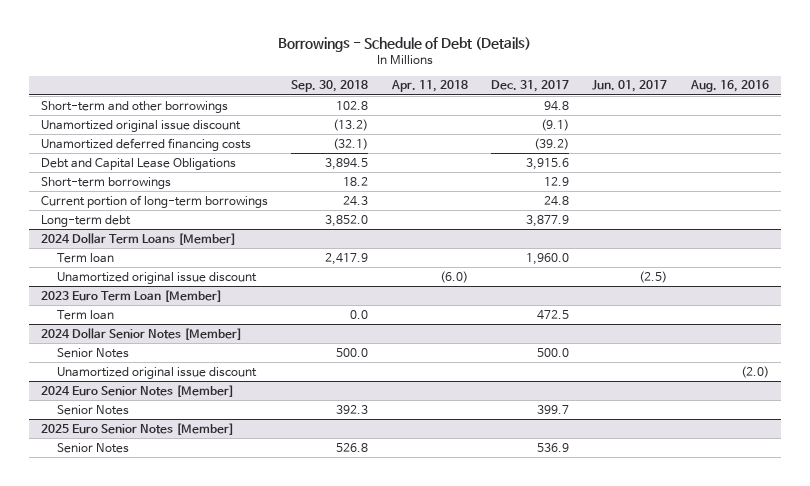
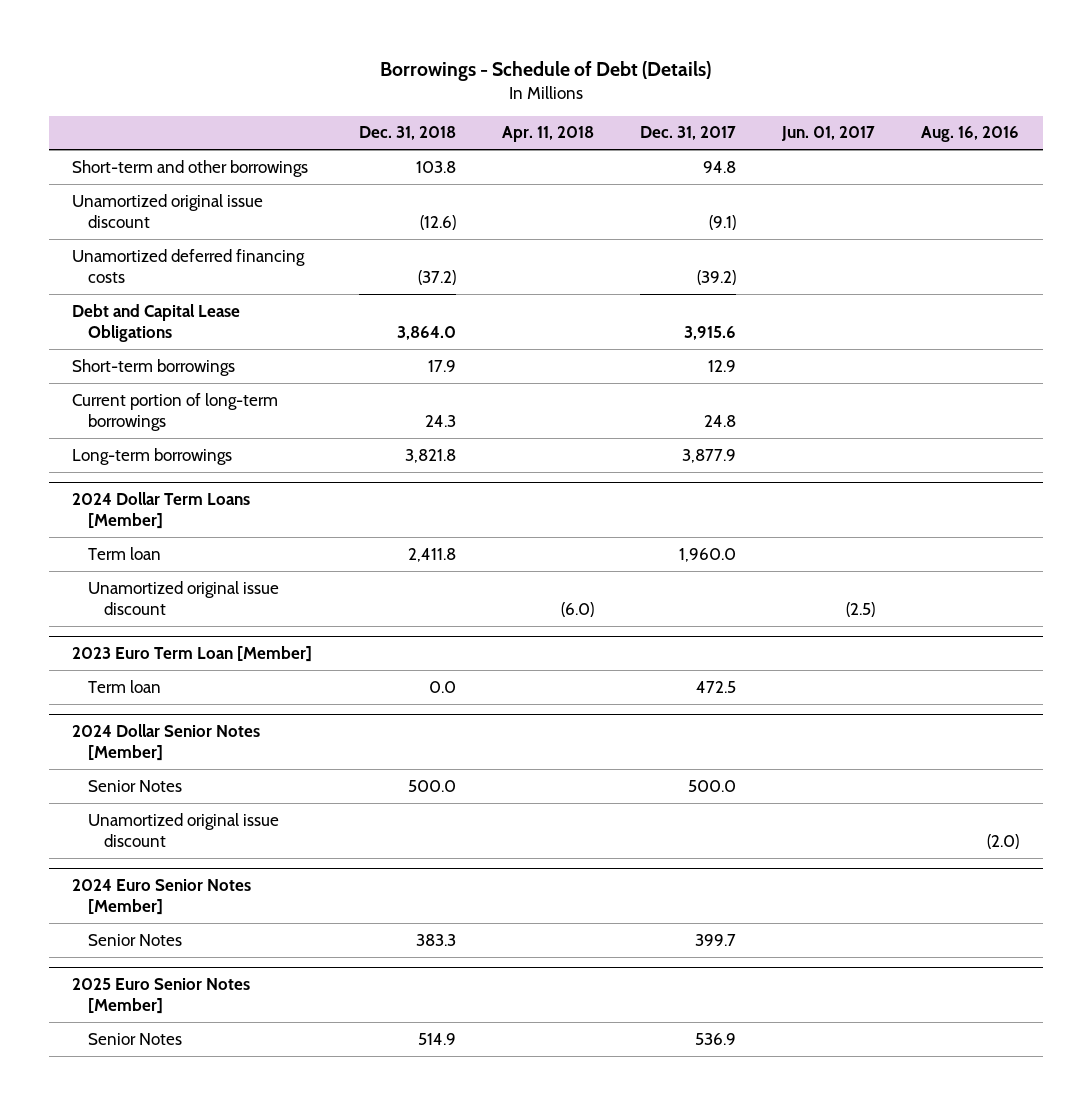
- | Sep. 30, 2018 | Apr. 11, 2018 | Dec. 31, 2017 | Jun. 01, 2017 | Aug. 16, 2016
+ | Dec. 31, 2018 | Apr. 11, 2018 | Dec. 31, 2017 | Jun. 01, 2017 | Aug. 16, 2016
- Long-term debt | 3,852.0 | | 3,877.9 | |
+ Long-term borrowings | 3,821.8 | | 3,877.9 | |

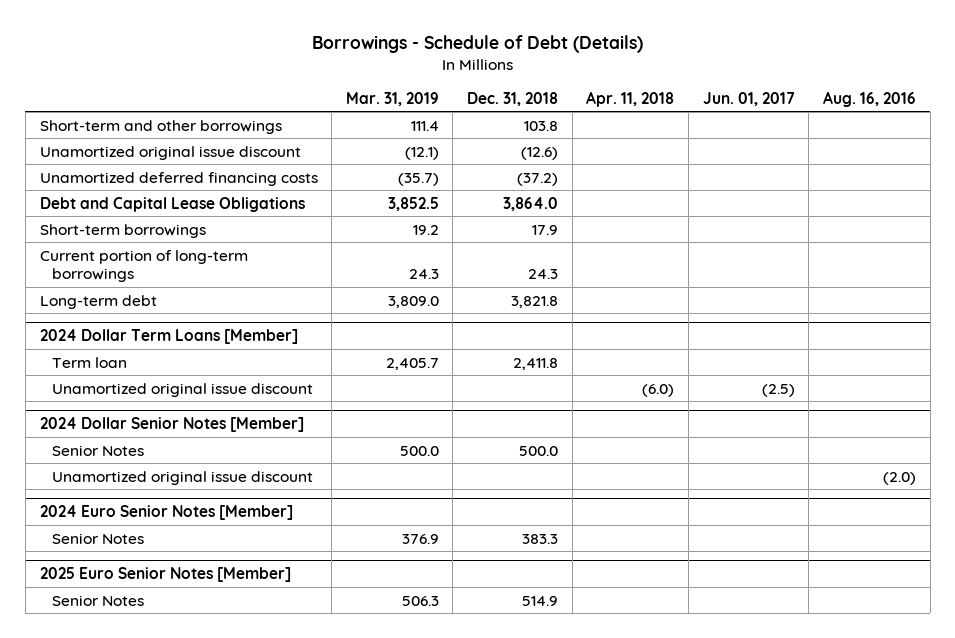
- | Dec. 31, 2018 | Apr. 11, 2018 | Dec. 31, 2017 | Jun. 01, 2017 | Aug. 16, 2016
+ | Mar. 31, 2019 | Dec. 31, 2018 | Apr. 11, 2018 | Jun. 01, 2017 | Aug. 16, 2016
- Long-term borrowings | 3,821.8 | | 3,877.9 | |
+ Long-term debt | 3,809.0 | 3,821.8 | | |
- 2023 Euro Term Loan [Member]
- Term loan | 0.0 | | 472.5 | |

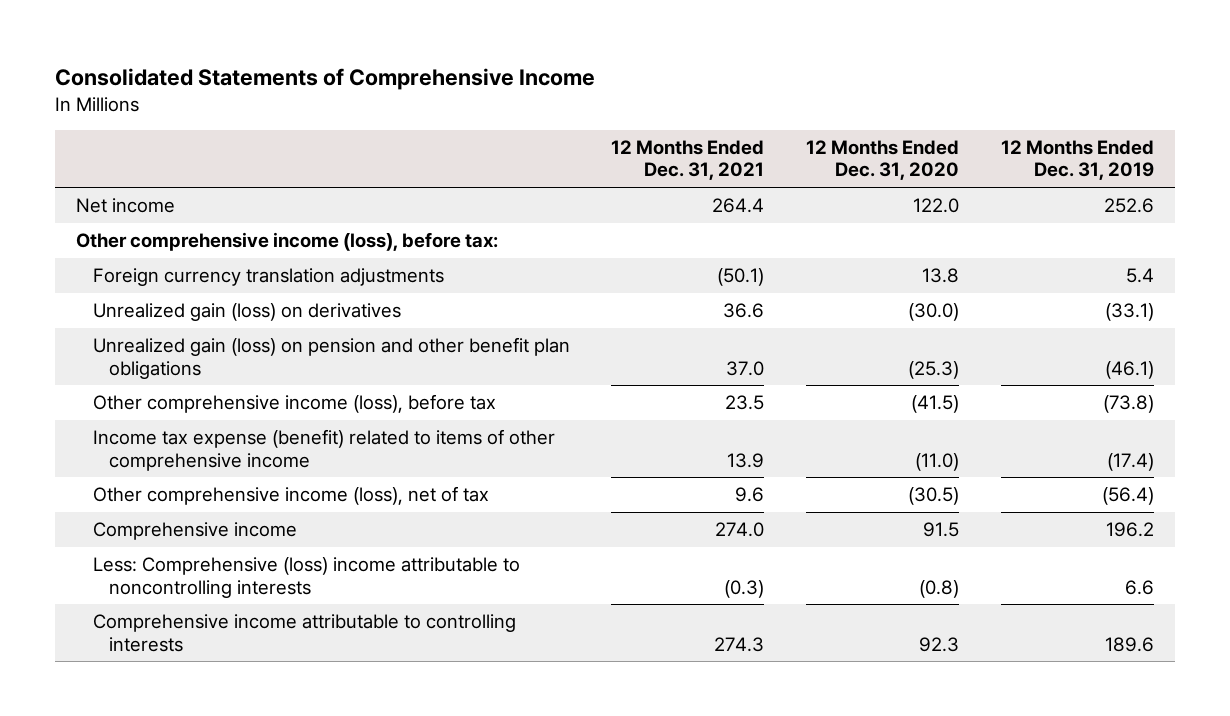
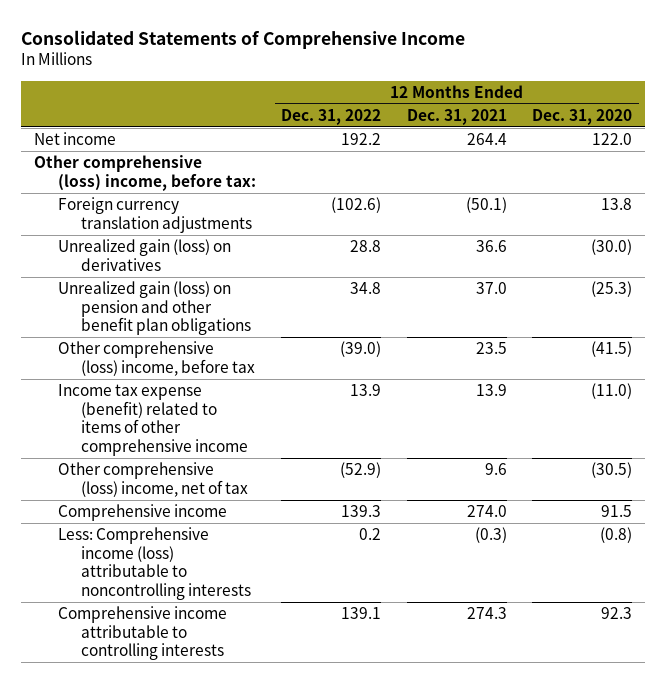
- | 12 Months Ended Dec. 31, 2021 | 12 Months Ended Dec. 31, 2020 | 12 Months Ended Dec. 31, 2019
+ | 12 Months Ended Dec. 31, 2022 | 12 Months Ended Dec. 31, 2021 | 12 Months Ended Dec. 31, 2020
- Other comprehensive income (loss), before tax:
+ Other comprehensive (loss) income, before tax:
- Other comprehensive income (loss), before tax | 23.5 | (41.5) | (73.8)
+ Other comprehensive (loss) income, before tax | (39.0) | 23.5 | (41.5)
- Other comprehensive income (loss), net of tax | 9.6 | (30.5) | (56.4)
+ Other comprehensive (loss) income, net of tax | (52.9) | 9.6 | (30.5)
- Less: Comprehensive (loss) income attributable to noncontrolling interests | (0.3) | (0.8) | 6.6
+ Less: Comprehensive income (loss) attributable to noncontrolling interests | 0.2 | (0.3) | (0.8)

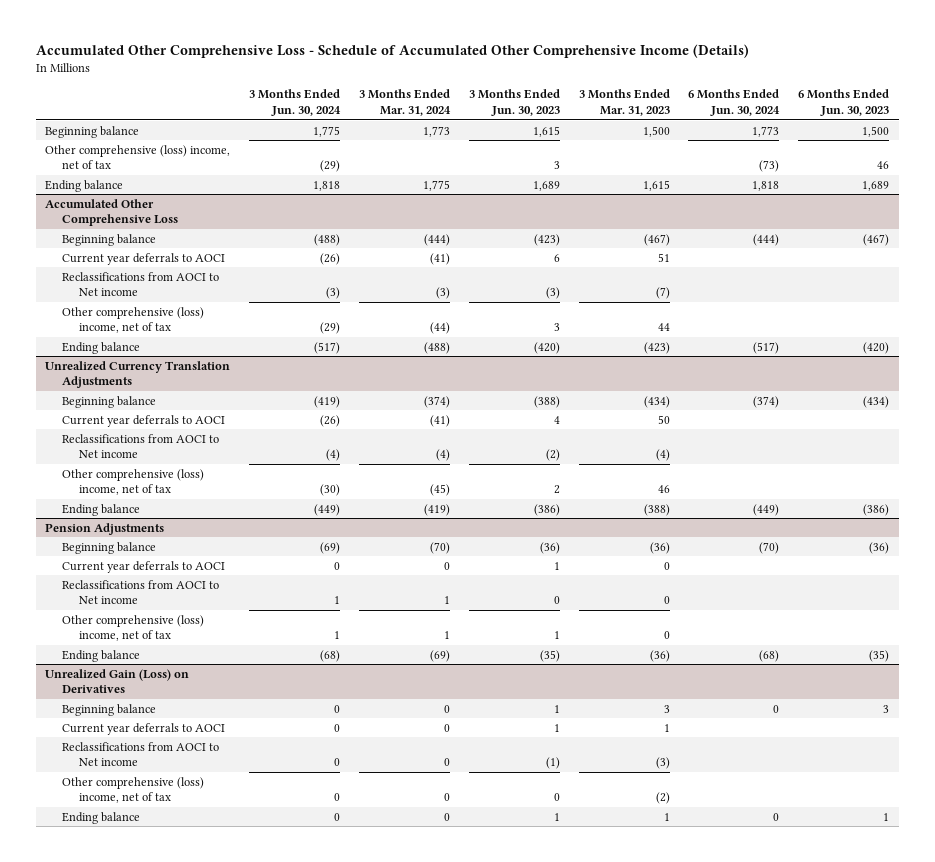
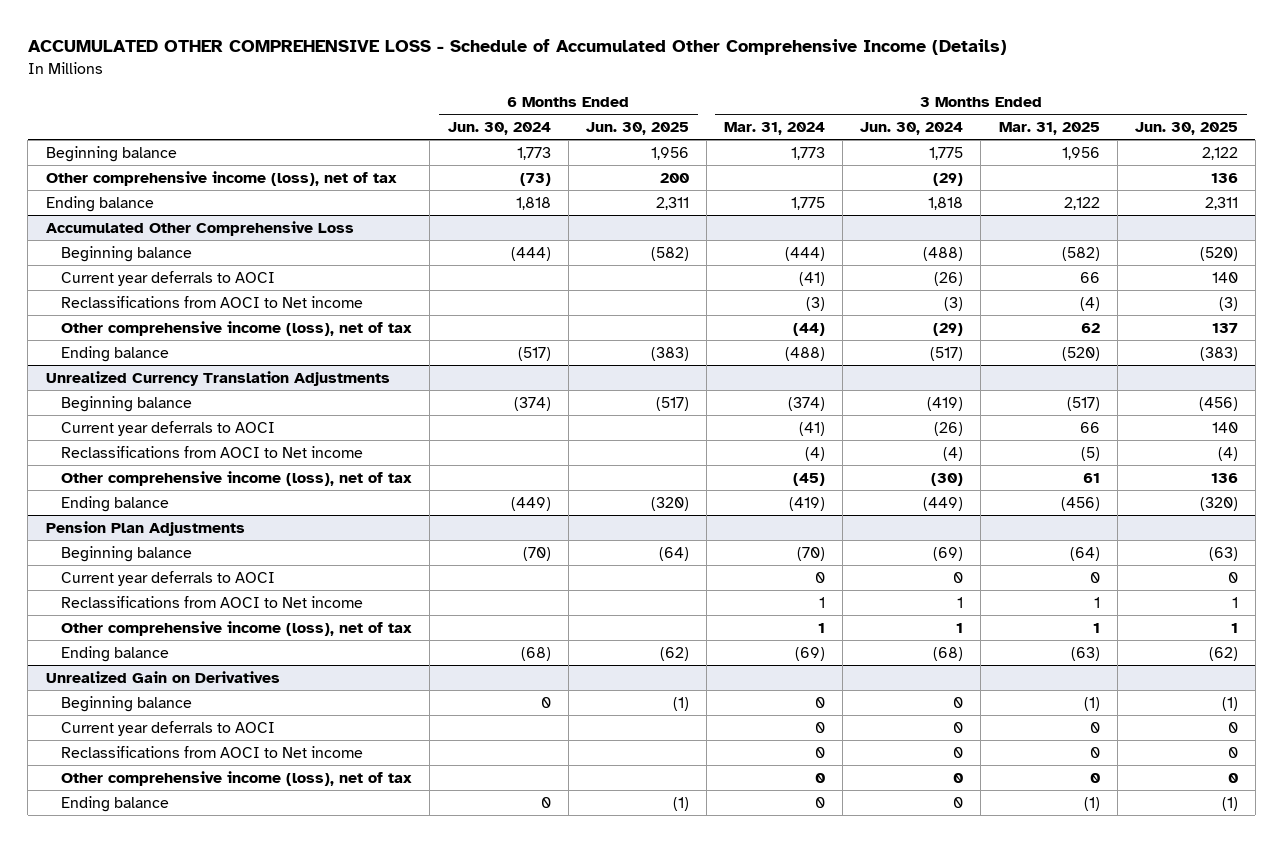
- Accumulated Other Comprehensive Loss - Schedule of Accumulated Other Comprehensive Income (Details)
+ ACCUMULATED OTHER COMPREHENSIVE LOSS - Schedule of Accumulated Other Comprehensive Income (Details)
- | 3 Months Ended Jun. 30, 2024 | 3 Months Ended Mar. 31, 2024 | 3 Months Ended Jun. 30, 2023 | 3 Months Ended Mar. 31, 2023 | 6 Months Ended Jun. 30, 2024 | 6 Months Ended Jun. 30, 2023
+ | 6 Months Ended Jun. 30, 2024 | 6 Months Ended Jun. 30, 2025 | 3 Months Ended Mar. 31, 2024 | 3 Months Ended Jun. 30, 2024 | 3 Months Ended Mar. 31, 2025 | 3 Months Ended Jun. 30, 2025
- Other comprehensive (loss) income, net of tax | (29) | | 3 | | (73) | 46
+ Other comprehensive income (loss), net of tax | (73) | 200 | | (29) | | 136
@ Accumulated Other Comprehensive Loss
- Other comprehensive (loss) income, net of tax | (29) | (44) | 3 | 44 | |
+ Other comprehensive income (loss), net of tax | | | (44) | (29) | 62 | 137
@ Unrealized Currency Translation Adjustments
- Other comprehensive (loss) income, net of tax | (30) | (45) | 2 | 46 | |
+ Other comprehensive income (loss), net of tax | | | (45) | (30) | 61 | 136
- Pension Adjustments
+ Pension Plan Adjustments
- Other comprehensive (loss) income, net of tax | 1 | 1 | 1 | 0 | |
+ Other comprehensive income (loss), net of tax | | | 1 | 1 | 1 | 1
- Unrealized Gain (Loss) on Derivatives
+ Unrealized Gain on Derivatives
- Other comprehensive (loss) income, net of tax | 0 | 0 | 0 | (2) | |
+ Other comprehensive income (loss), net of tax | | | 0 | 0 | 0 | 0

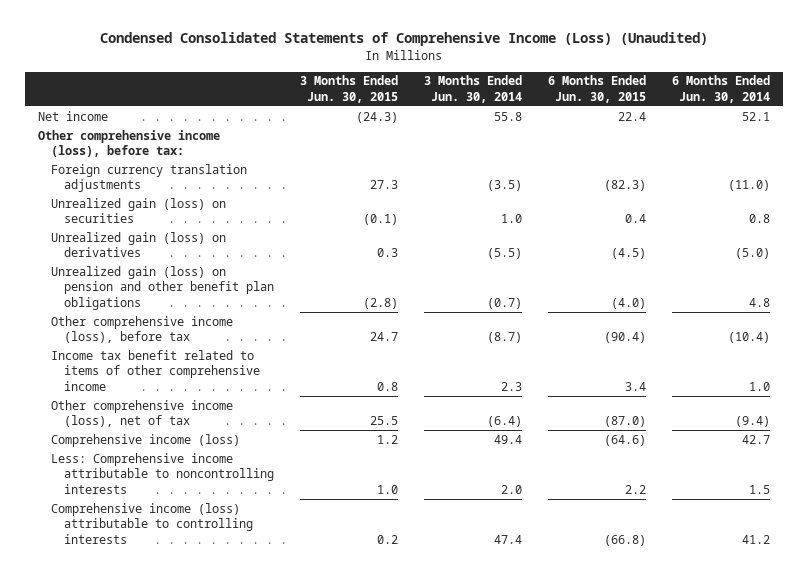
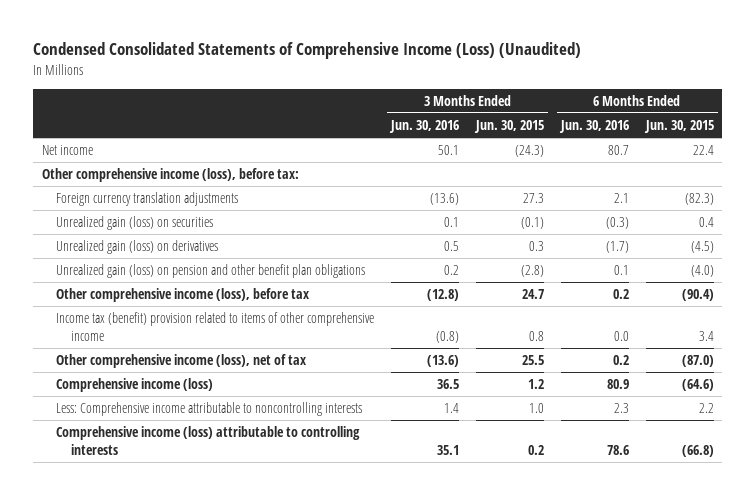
- | 3 Months Ended Jun. 30, 2015 | 3 Months Ended Jun. 30, 2014 | 6 Months Ended Jun. 30, 2015 | 6 Months Ended Jun. 30, 2014
+ | 3 Months Ended Jun. 30, 2016 | 3 Months Ended Jun. 30, 2015 | 6 Months Ended Jun. 30, 2016 | 6 Months Ended Jun. 30, 2015
- Income tax benefit related to items of other comprehensive income | 0.8 | 2.3 | 3.4 | 1.0
+ Income tax (benefit) provision related to items of other comprehensive income | (0.8) | 0.8 | 0.0 | 3.4

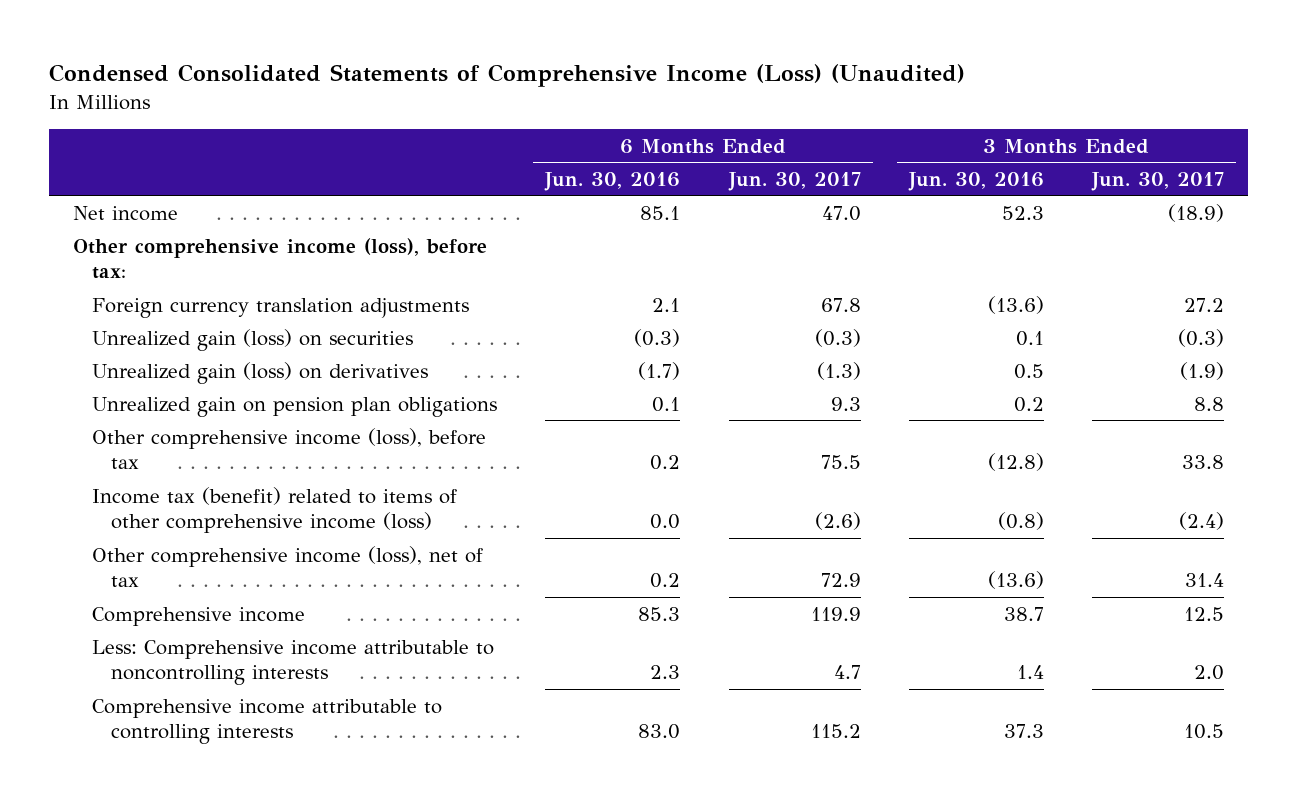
- | 3 Months Ended Jun. 30, 2016 | 3 Months Ended Jun. 30, 2015 | 6 Months Ended Jun. 30, 2016 | 6 Months Ended Jun. 30, 2015
+ | 6 Months Ended Jun. 30, 2016 | 6 Months Ended Jun. 30, 2017 | 3 Months Ended Jun. 30, 2016 | 3 Months Ended Jun. 30, 2017
- Net income | 50.1 | (24.3) | 80.7 | 22.4
+ Net income | 85.1 | 47.0 | 52.3 | (18.9)
- Unrealized gain (loss) on pension and other benefit plan obligations | 0.2 | (2.8) | 0.1 | (4.0)
+ Unrealized gain on pension plan obligations | 0.1 | 9.3 | 0.2 | 8.8
- Income tax (benefit) provision related to items of other comprehensive income | (0.8) | 0.8 | 0.0 | 3.4
+ Income tax (benefit) related to items of other comprehensive income (loss) | 0.0 | (2.6) | (0.8) | (2.4)
- Comprehensive income (loss) | 36.5 | 1.2 | 80.9 | (64.6)
+ Comprehensive income | 85.3 | 119.9 | 38.7 | 12.5
- Comprehensive income (loss) attributable to controlling interests | 35.1 | 0.2 | 78.6 | (66.8)
+ Comprehensive income attributable to controlling interests | 83.0 | 115.2 | 37.3 | 10.5

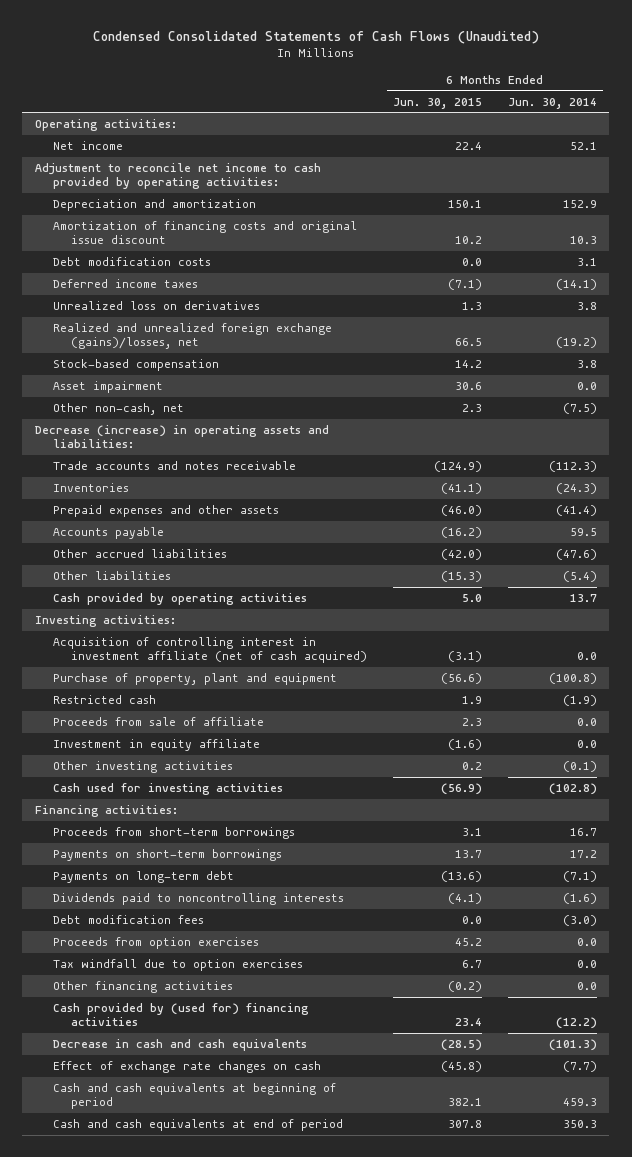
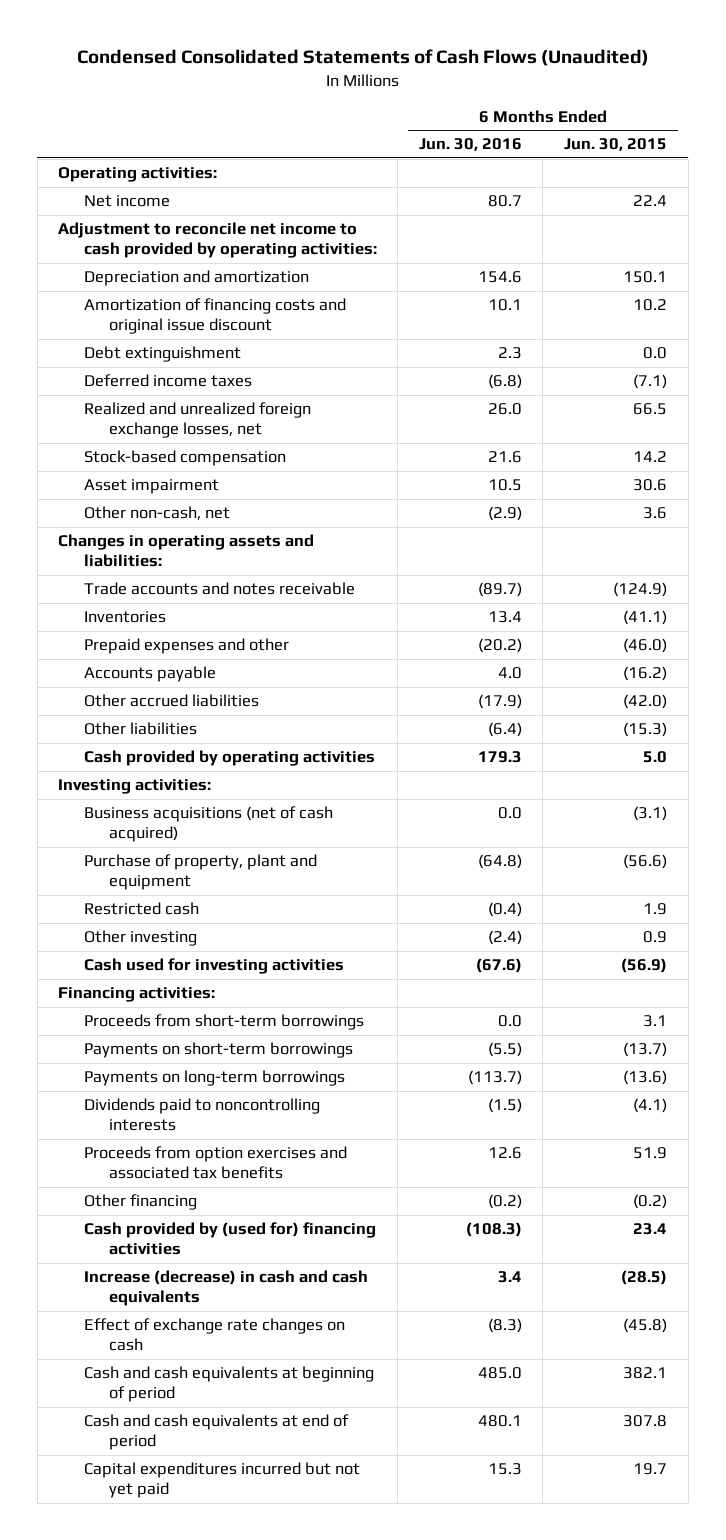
- | 6 Months Ended Jun. 30, 2015 | 6 Months Ended Jun. 30, 2014
+ | 6 Months Ended Jun. 30, 2016 | 6 Months Ended Jun. 30, 2015
- Debt modification costs | 0.0 | 3.1
+ Debt extinguishment | 2.3 | 0.0
- Unrealized loss on derivatives | 1.3 | 3.8
- Realized and unrealized foreign exchange (gains)/losses, net | 66.5 | (19.2)
+ Realized and unrealized foreign exchange losses, net | 26.0 | 66.5
- Other non-cash, net | 2.3 | (7.5)
- Decrease (increase) in operating assets and liabilities:
+ Other non-cash, net | (2.9) | 3.6
+ Changes in operating assets and liabilities:
- Prepaid expenses and other assets | (46.0) | (41.4)
+ Prepaid expenses and other | (20.2) | (46.0)
- Acquisition of controlling interest in investment affiliate (net of cash acquired) | (3.1) | 0.0
+ Business acquisitions (net of cash acquired) | 0.0 | (3.1)
- Proceeds from sale of affiliate | 2.3 | 0.0
- Investment in equity affiliate | (1.6) | 0.0
- Other investing activities | 0.2 | (0.1)
+ Other investing | (2.4) | 0.9
- Payments on short-term borrowings | 13.7 | 17.2
- Payments on long-term debt | (13.6) | (7.1)
+ Payments on short-term borrowings | (5.5) | (13.7)
+ Payments on long-term borrowings | (113.7) | (13.6)
- Debt modification fees | 0.0 | (3.0)
- Proceeds from option exercises | 45.2 | 0.0
- Tax windfall due to option exercises | 6.7 | 0.0
- Other financing activities | (0.2) | 0.0
+ Proceeds from option exercises and associated tax benefits | 12.6 | 51.9
+ Other financing | (0.2) | (0.2)
- Decrease in cash and cash equivalents | (28.5) | (101.3)
+ Increase (decrease) in cash and cash equivalents | 3.4 | (28.5)
+ Capital expenditures incurred but not yet paid | 15.3 | 19.7

